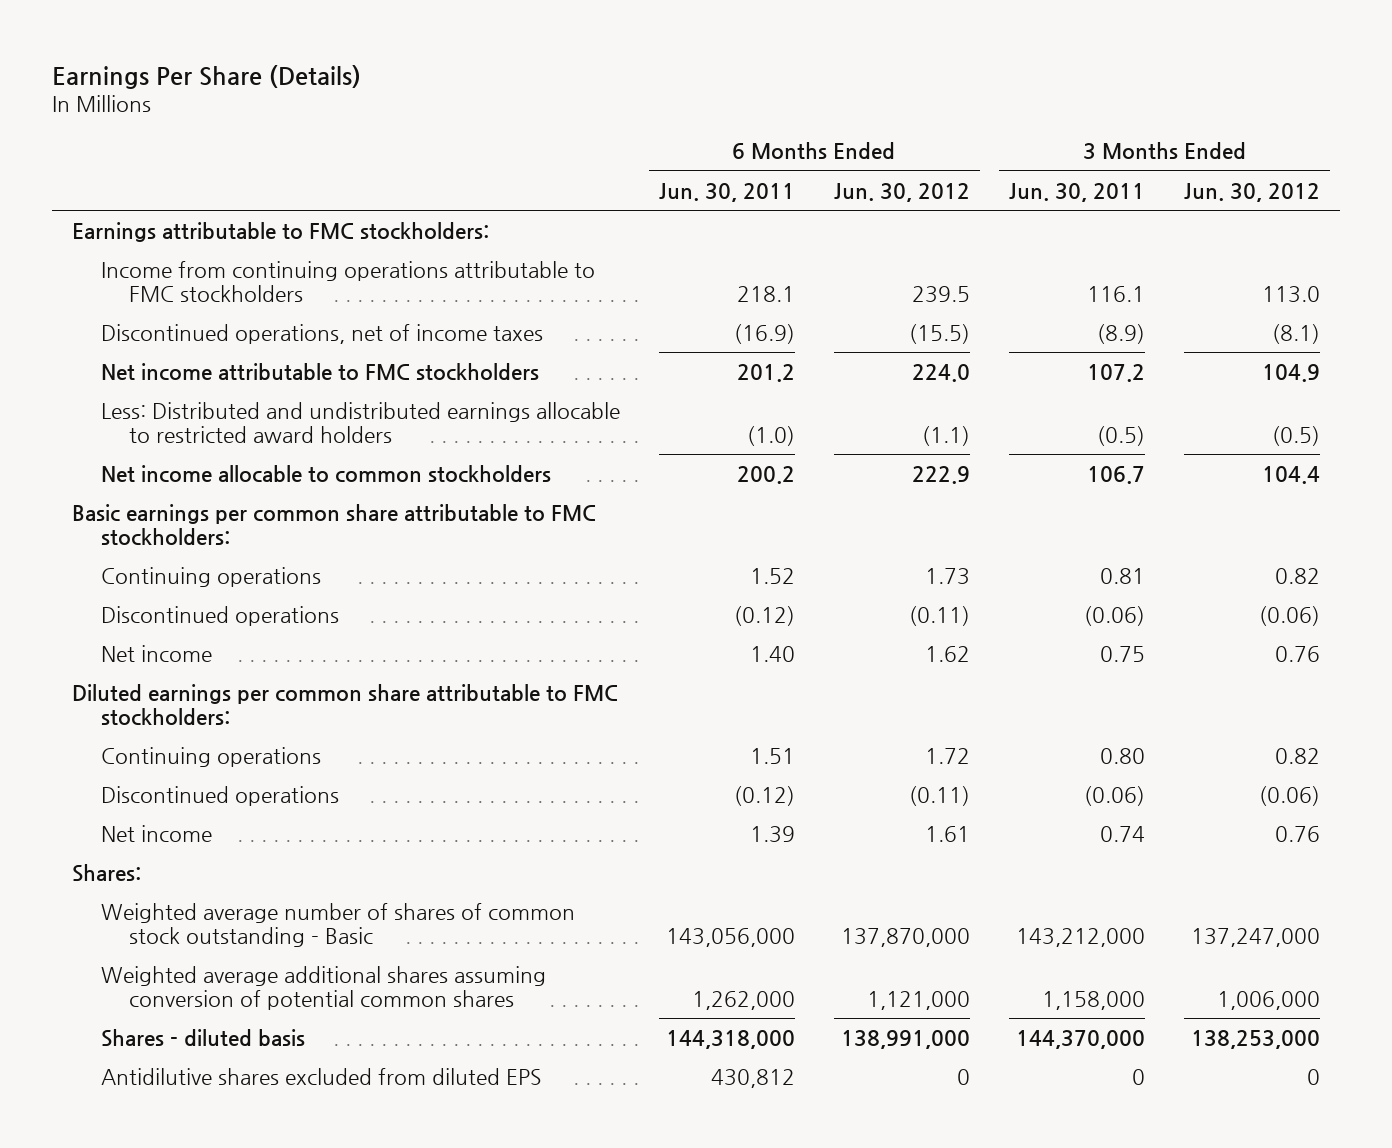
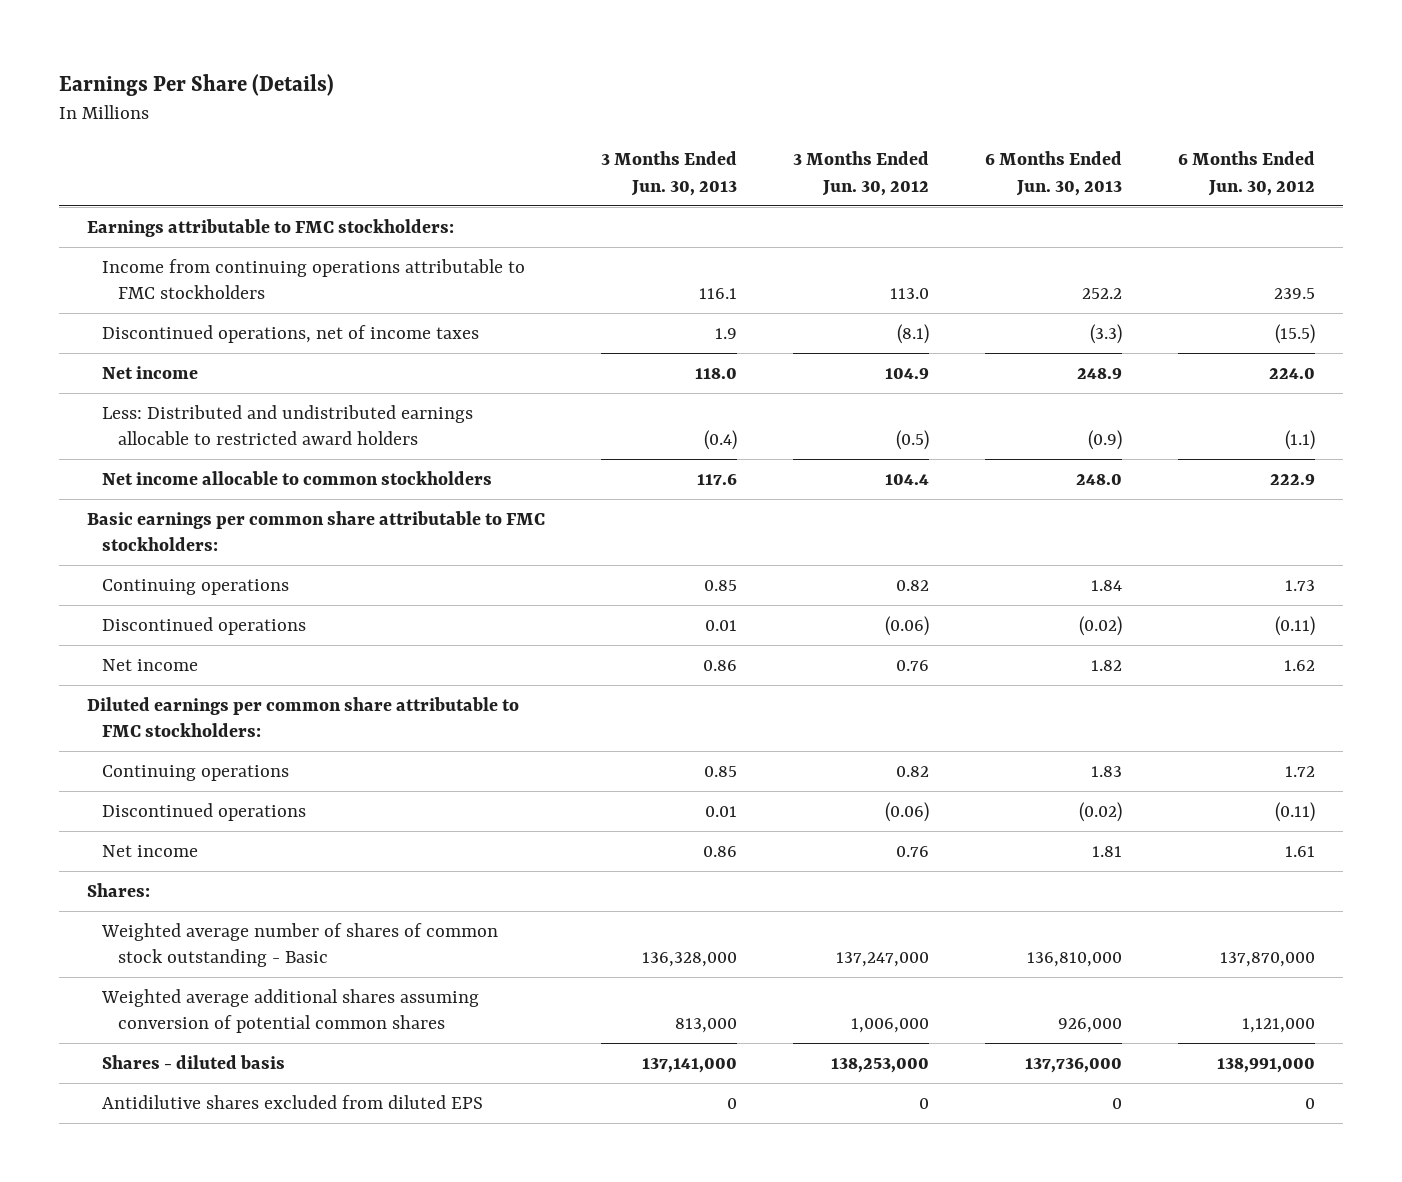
- | 6 Months Ended Jun. 30, 2011 | 6 Months Ended Jun. 30, 2012 | 3 Months Ended Jun. 30, 2011 | 3 Months Ended Jun. 30, 2012
+ | 3 Months Ended Jun. 30, 2013 | 3 Months Ended Jun. 30, 2012 | 6 Months Ended Jun. 30, 2013 | 6 Months Ended Jun. 30, 2012
- Net income attributable to FMC stockholders | 201.2 | 224.0 | 107.2 | 104.9
+ Net income | 118.0 | 104.9 | 248.9 | 224.0

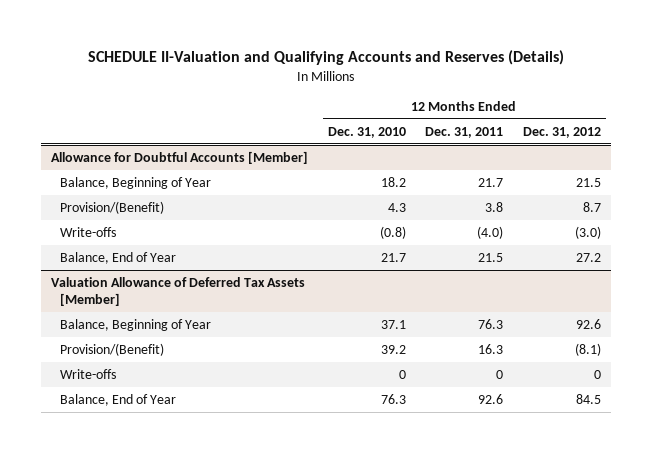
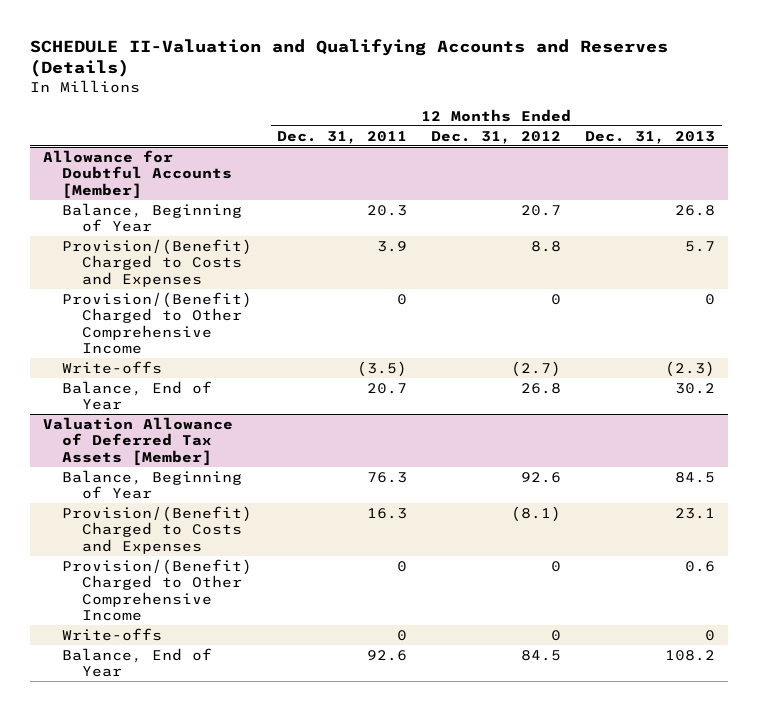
- | 12 Months Ended Dec. 31, 2010 | 12 Months Ended Dec. 31, 2011 | 12 Months Ended Dec. 31, 2012
+ | 12 Months Ended Dec. 31, 2011 | 12 Months Ended Dec. 31, 2012 | 12 Months Ended Dec. 31, 2013
@ Allowance for Doubtful Accounts [Member]
- Balance, Beginning of Year | 18.2 | 21.7 | 21.5
- Provision/(Benefit) | 4.3 | 3.8 | 8.7
- Write-offs | (0.8) | (4.0) | (3.0)
- Balance, End of Year | 21.7 | 21.5 | 27.2
+ Balance, Beginning of Year | 20.3 | 20.7 | 26.8
+ Provision/(Benefit) Charged to Costs and Expenses | 3.9 | 8.8 | 5.7
+ Provision/(Benefit) Charged to Other Comprehensive Income | 0 | 0 | 0
+ Write-offs | (3.5) | (2.7) | (2.3)
+ Balance, End of Year | 20.7 | 26.8 | 30.2
@ Valuation Allowance of Deferred Tax Assets [Member]
- Provision/(Benefit) | 39.2 | 16.3 | (8.1)
+ Provision/(Benefit) Charged to Costs and Expenses | 16.3 | (8.1) | 23.1
+ Provision/(Benefit) Charged to Other Comprehensive Income | 0 | 0 | 0.6

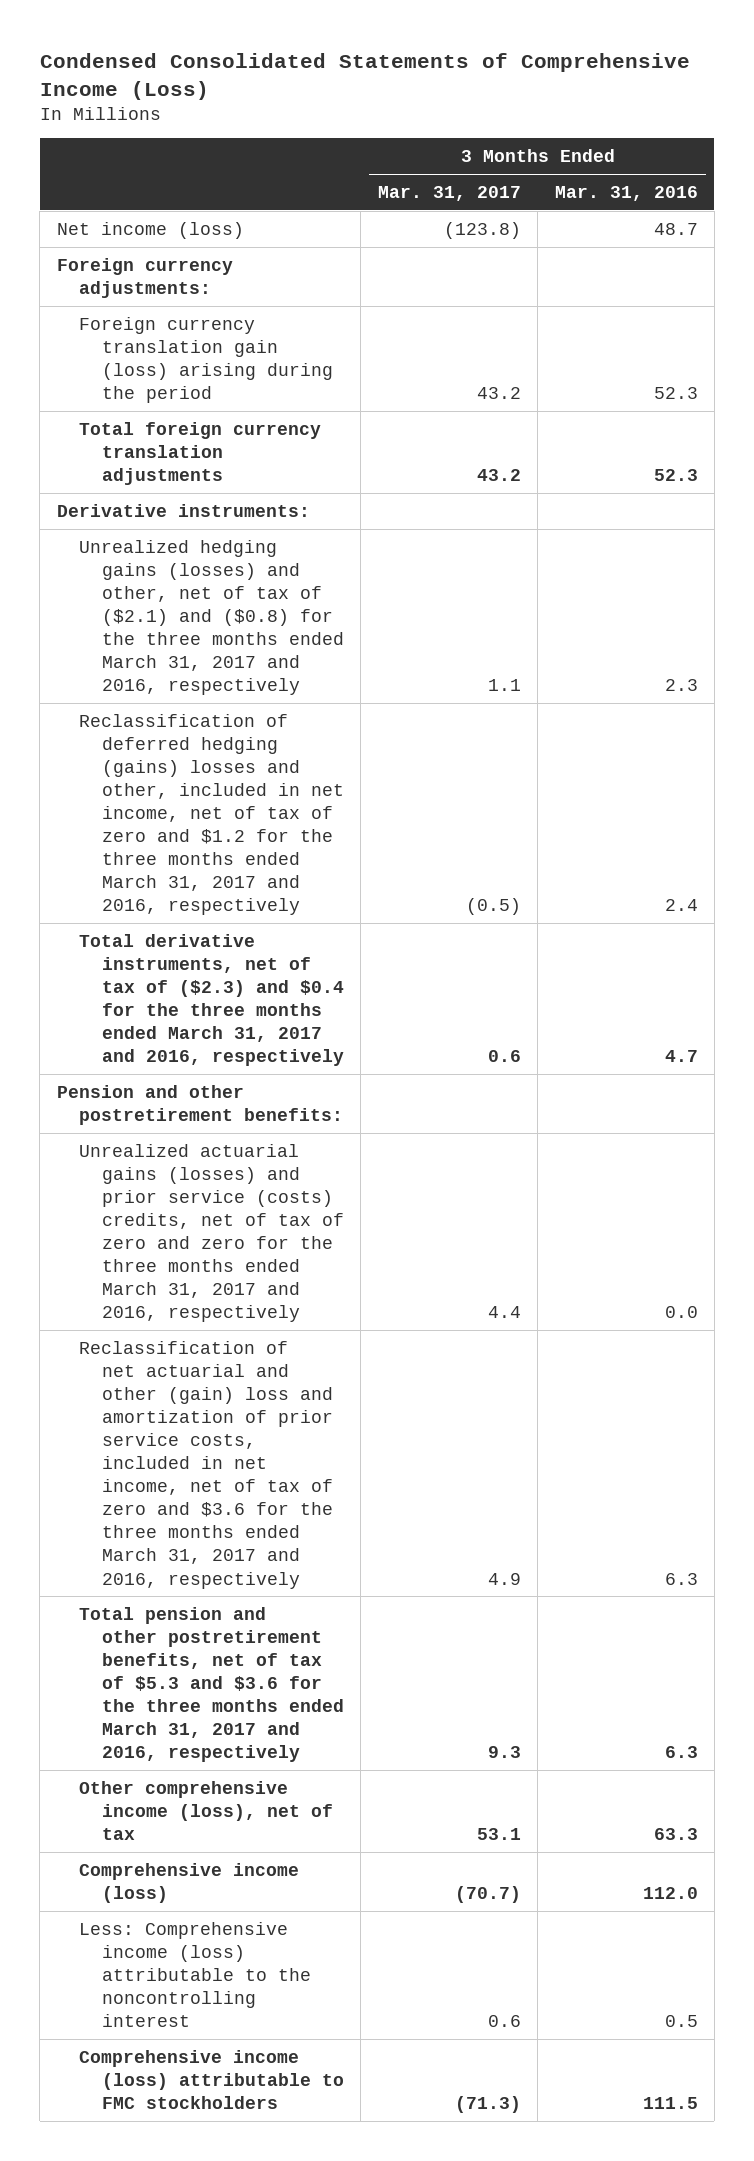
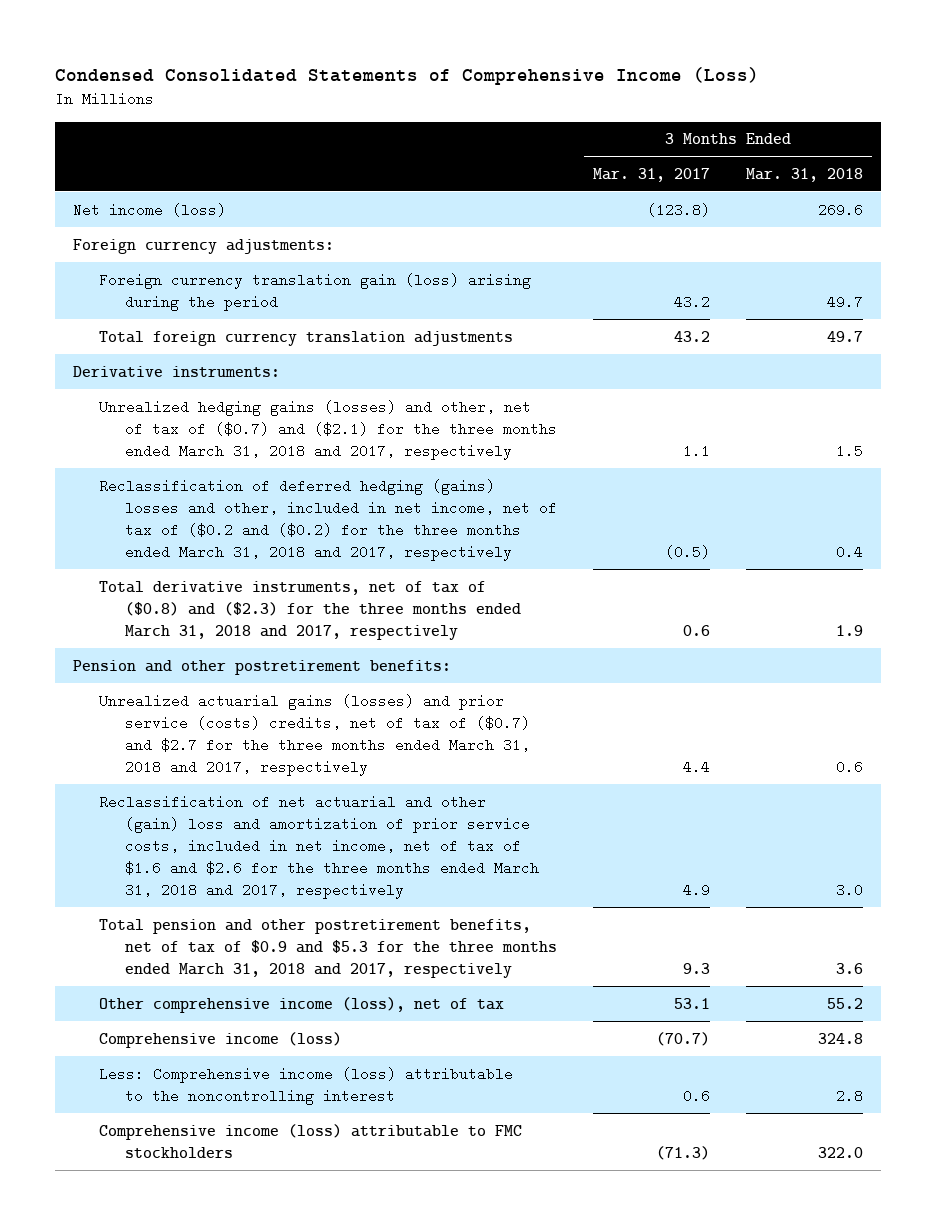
- | 3 Months Ended Mar. 31, 2017 | 3 Months Ended Mar. 31, 2016
+ | 3 Months Ended Mar. 31, 2017 | 3 Months Ended Mar. 31, 2018
- Unrealized hedging gains (losses) and other, net of tax of ($2.1) and ($0.8) for the three months ended March 31, 2017 and 2016, respectively | 1.1 | 2.3
- Reclassification of deferred hedging (gains) losses and other, included in net income, net of tax of zero and $1.2 for the three months ended March 31, 2017 and 2016, respectively | (0.5) | 2.4
- Total derivative instruments, net of tax of ($2.3) and $0.4 for the three months ended March 31, 2017 and 2016, respectively | 0.6 | 4.7
+ Unrealized hedging gains (losses) and other, net of tax of ($0.7) and ($2.1) for the three months ended March 31, 2018 and 2017, respectively | 1.1 | 1.5
+ Reclassification of deferred hedging (gains) losses and other, included in net income, net of tax of ($0.2 and ($0.2) for the three months ended March 31, 2018 and 2017, respectively | (0.5) | 0.4
+ Total derivative instruments, net of tax of ($0.8) and ($2.3) for the three months ended March 31, 2018 and 2017, respectively | 0.6 | 1.9
- Unrealized actuarial gains (losses) and prior service (costs) credits, net of tax of zero and zero for the three months ended March 31, 2017 and 2016, respectively | 4.4 | 0.0
- Reclassification of net actuarial and other (gain) loss and amortization of prior service costs, included in net income, net of tax of zero and $3.6 for the three months ended March 31, 2017 and 2016, respectively | 4.9 | 6.3
- Total pension and other postretirement benefits, net of tax of $5.3 and $3.6 for the three months ended March 31, 2017 and 2016, respectively | 9.3 | 6.3
+ Unrealized actuarial gains (losses) and prior service (costs) credits, net of tax of ($0.7) and $2.7 for the three months ended March 31, 2018 and 2017, respectively | 4.4 | 0.6
+ Reclassification of net actuarial and other (gain) loss and amortization of prior service costs, included in net income, net of tax of $1.6 and $2.6 for the three months ended March 31, 2018 and 2017, respectively | 4.9 | 3.0
+ Total pension and other postretirement benefits, net of tax of $0.9 and $5.3 for the three months ended March 31, 2018 and 2017, respectively | 9.3 | 3.6

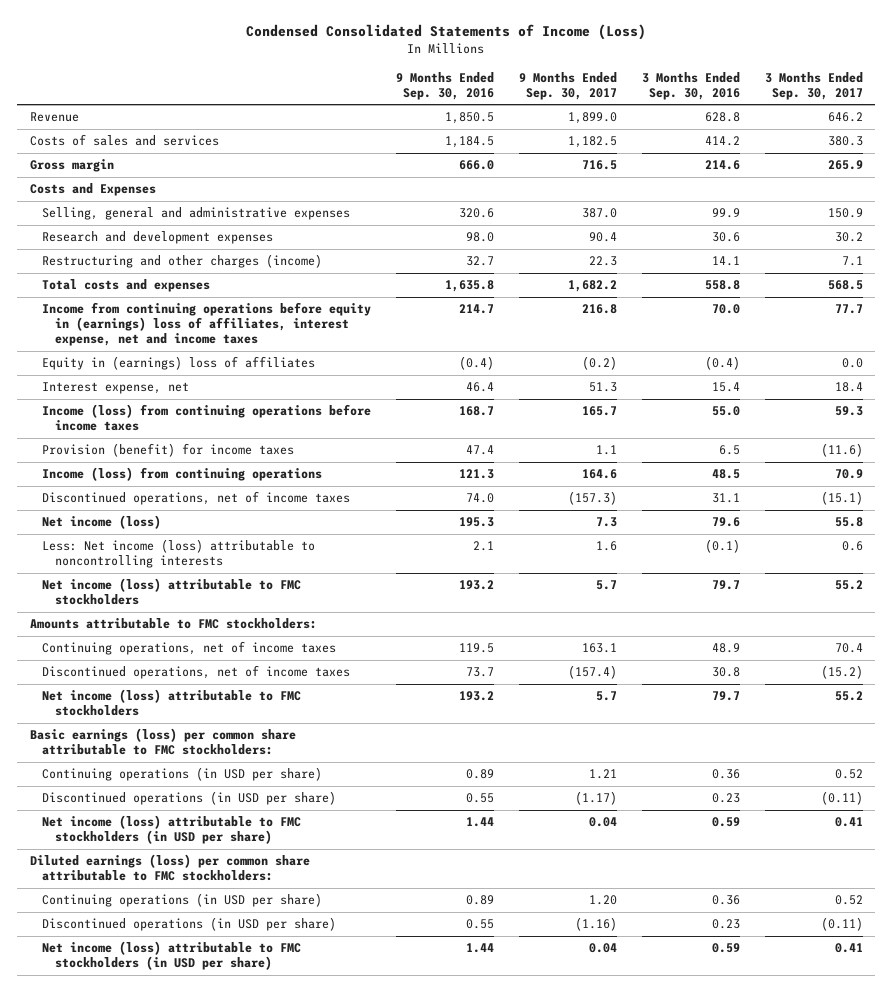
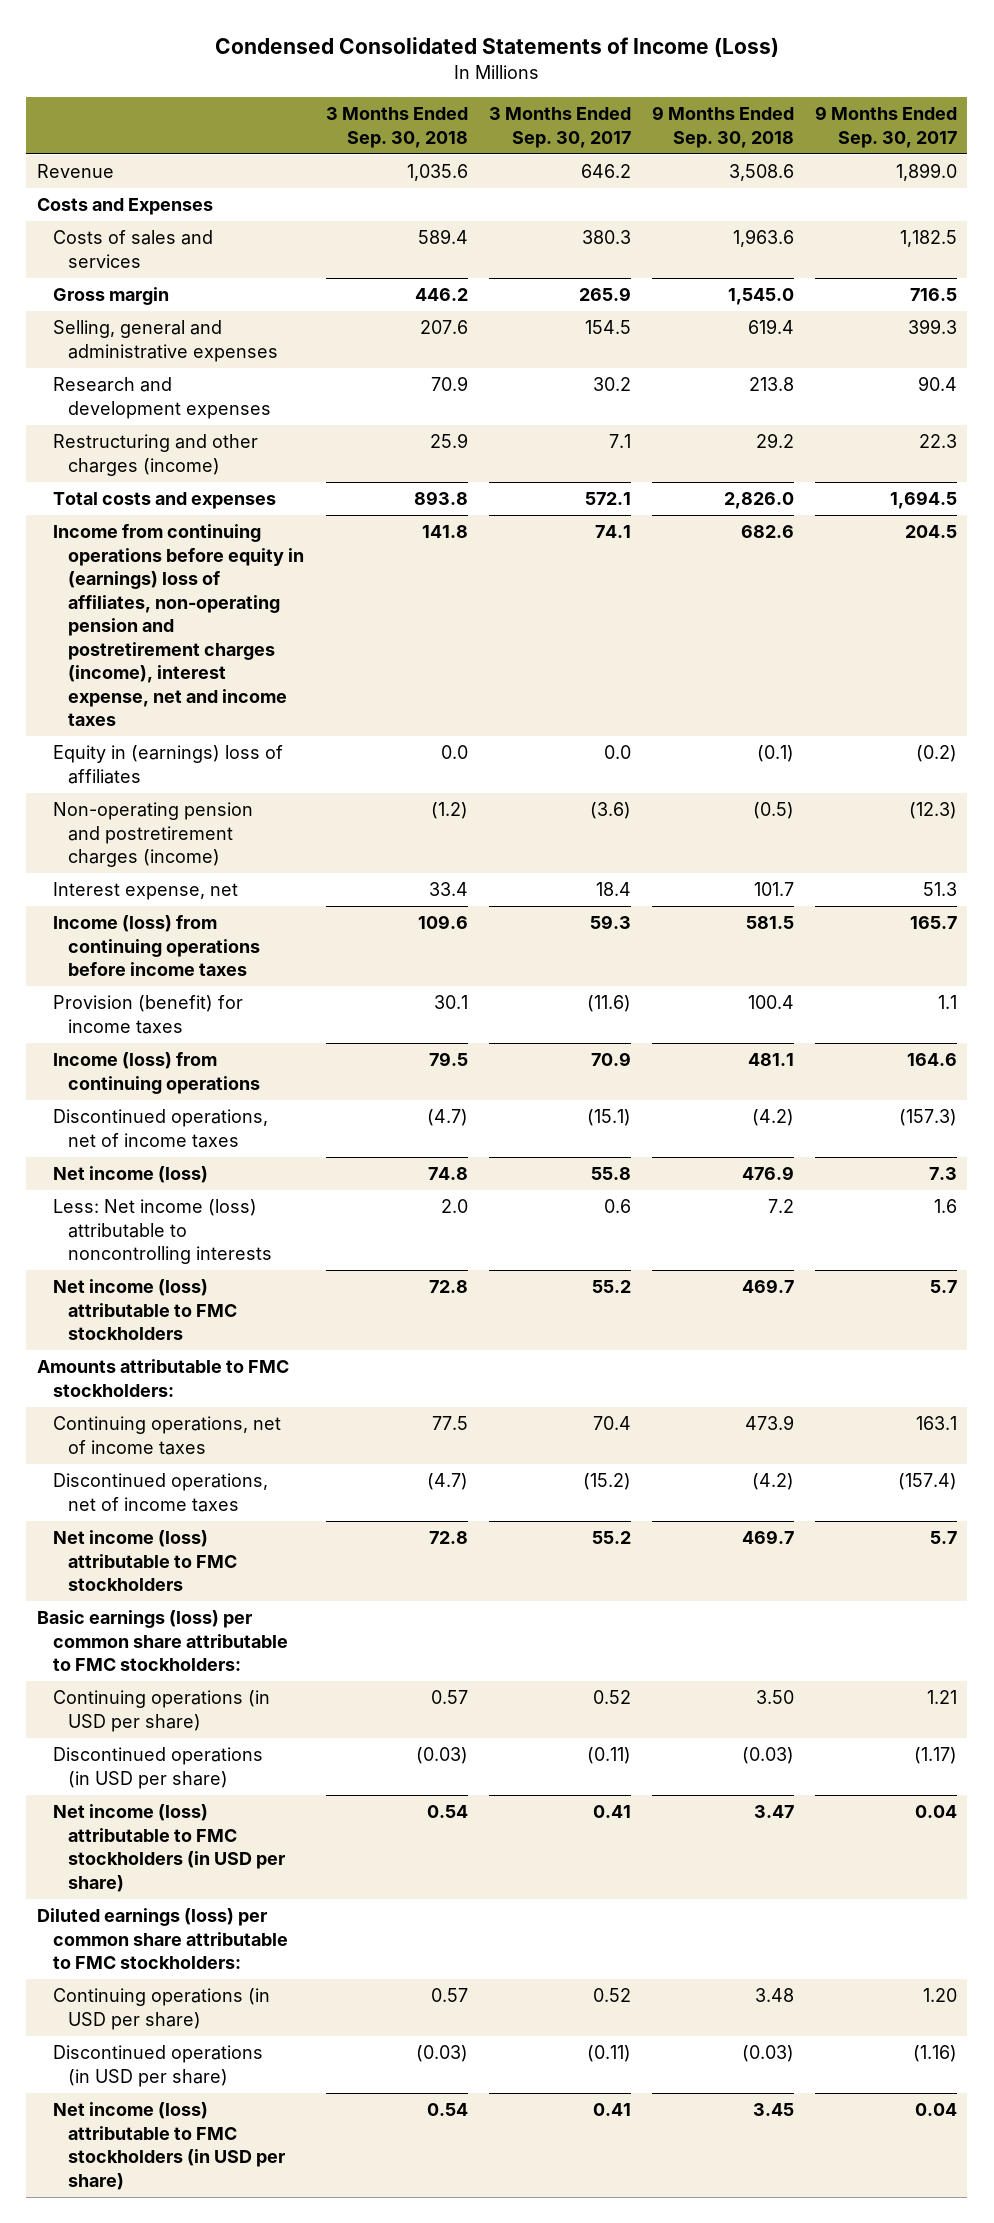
- | 9 Months Ended Sep. 30, 2016 | 9 Months Ended Sep. 30, 2017 | 3 Months Ended Sep. 30, 2016 | 3 Months Ended Sep. 30, 2017
+ | 3 Months Ended Sep. 30, 2018 | 3 Months Ended Sep. 30, 2017 | 9 Months Ended Sep. 30, 2018 | 9 Months Ended Sep. 30, 2017
moved up: Costs and Expenses
- Selling, general and administrative expenses | 320.6 | 387.0 | 99.9 | 150.9
+ Selling, general and administrative expenses | 207.6 | 154.5 | 619.4 | 399.3
- Total costs and expenses | 1,635.8 | 1,682.2 | 558.8 | 568.5
- Income from continuing operations before equity in (earnings) loss of affiliates, interest expense, net and income taxes | 214.7 | 216.8 | 70.0 | 77.7
+ Total costs and expenses | 893.8 | 572.1 | 2,826.0 | 1,694.5
+ Income from continuing operations before equity in (earnings) loss of affiliates, non-operating pension and postretirement charges (income), interest expense, net and income taxes | 141.8 | 74.1 | 682.6 | 204.5
+ Non-operating pension and postretirement charges (income) | (1.2) | (3.6) | (0.5) | (12.3)

